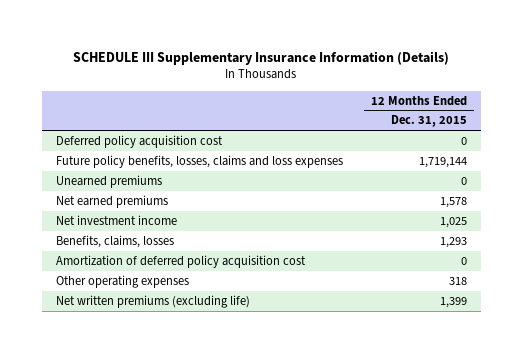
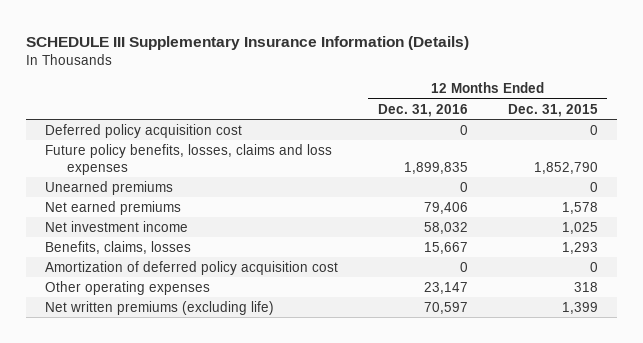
- | 12 Months Ended Dec. 31, 2015
+ | 12 Months Ended Dec. 31, 2016 | 12 Months Ended Dec. 31, 2015
- Future policy benefits, losses, claims and loss expenses | 1,719,144
+ Future policy benefits, losses, claims and loss expenses | 1,899,835 | 1,852,790

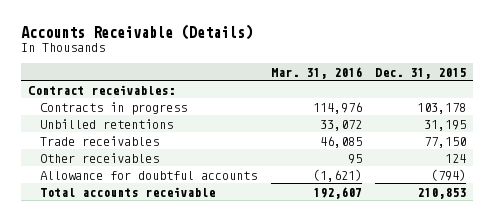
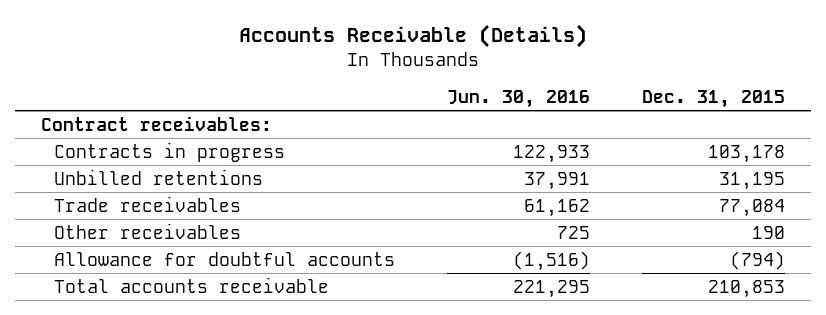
- | Mar. 31, 2016 | Dec. 31, 2015
+ | Jun. 30, 2016 | Dec. 31, 2015
- Trade receivables | 46,085 | 77,150
- Other receivables | 95 | 124
+ Trade receivables | 61,162 | 77,084
+ Other receivables | 725 | 190

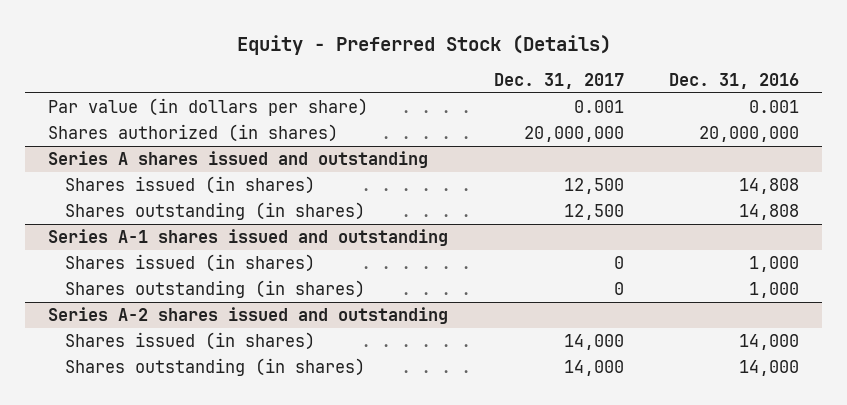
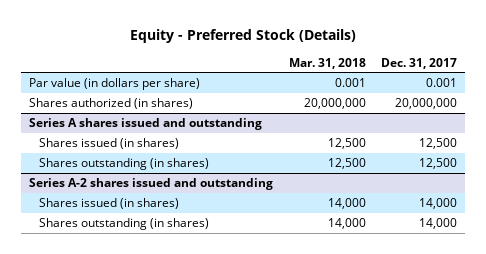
- | Dec. 31, 2017 | Dec. 31, 2016
+ | Mar. 31, 2018 | Dec. 31, 2017
- Series A-1 shares issued and outstanding
- Shares issued (in shares) | 0 | 1,000
- Shares outstanding (in shares) | 0 | 1,000

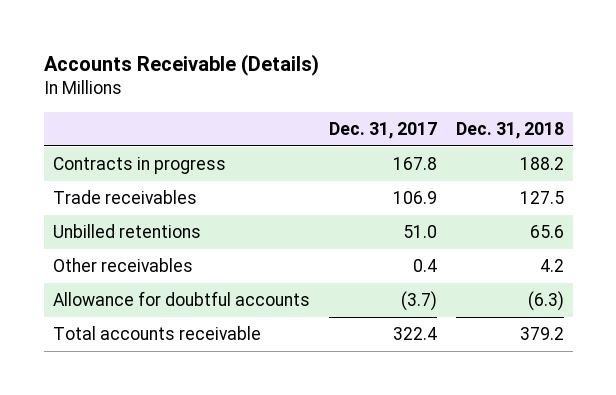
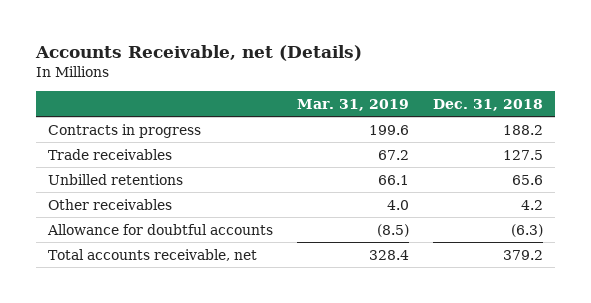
- Accounts Receivable (Details)
+ Accounts Receivable, net (Details)
- | Dec. 31, 2017 | Dec. 31, 2018
+ | Mar. 31, 2019 | Dec. 31, 2018
- Total accounts receivable | 322.4 | 379.2
+ Total accounts receivable, net | 328.4 | 379.2

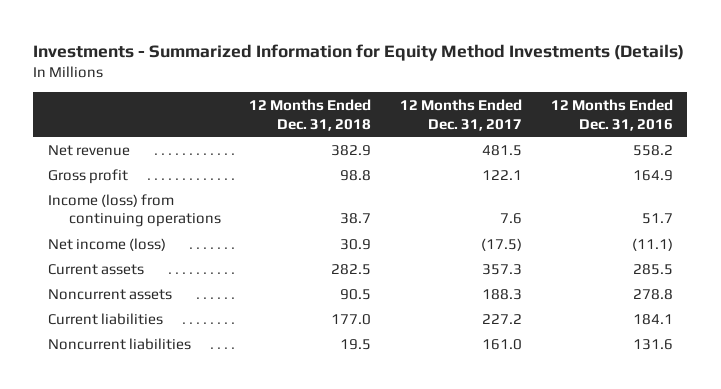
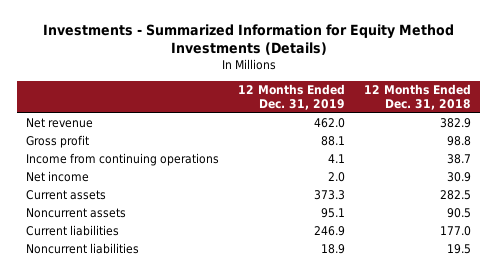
- | 12 Months Ended Dec. 31, 2018 | 12 Months Ended Dec. 31, 2017 | 12 Months Ended Dec. 31, 2016
+ | 12 Months Ended Dec. 31, 2019 | 12 Months Ended Dec. 31, 2018
- Income (loss) from continuing operations | 38.7 | 7.6 | 51.7
- Net income (loss) | 30.9 | (17.5) | (11.1)
+ Income from continuing operations | 4.1 | 38.7
+ Net income | 2.0 | 30.9

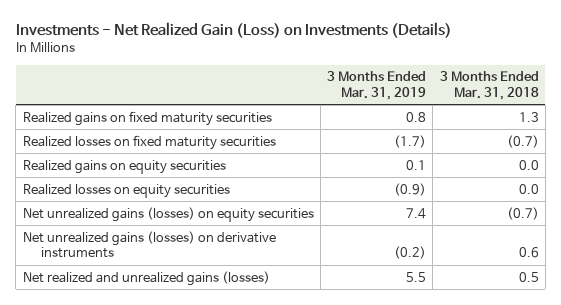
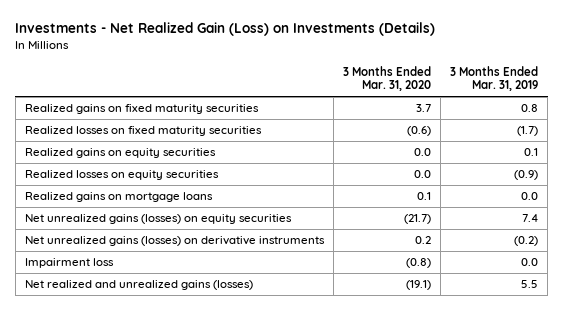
- | 3 Months Ended Mar. 31, 2019 | 3 Months Ended Mar. 31, 2018
+ | 3 Months Ended Mar. 31, 2020 | 3 Months Ended Mar. 31, 2019
+ Realized gains on mortgage loans | 0.1 | 0.0
+ Impairment loss | (0.8) | 0.0

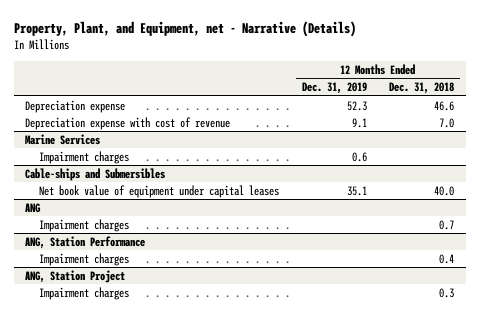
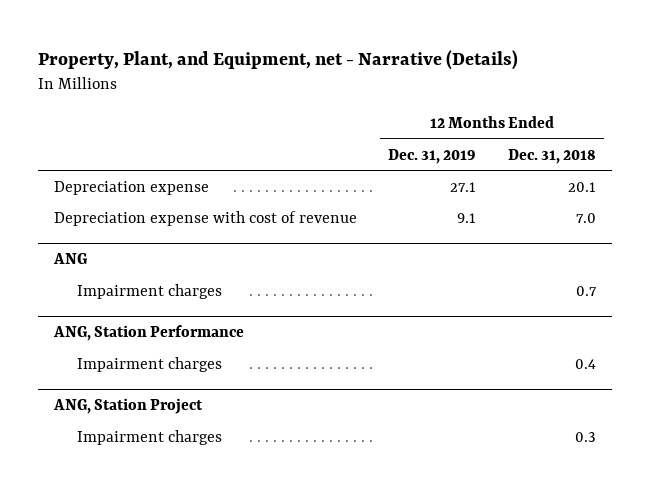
- Depreciation expense | 52.3 | 46.6
+ Depreciation expense | 27.1 | 20.1
- Marine Services
- Impairment charges | 0.6 |
- Cable-ships and Submersibles
- Net book value of equipment under capital leases | 35.1 | 40.0

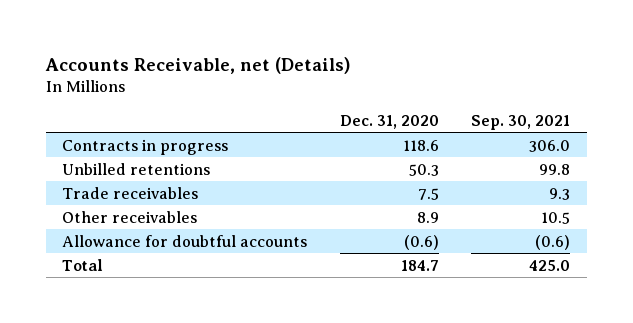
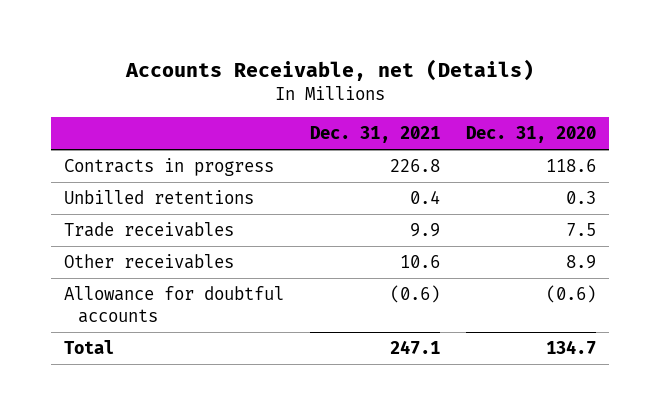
- | Dec. 31, 2020 | Sep. 30, 2021
+ | Dec. 31, 2021 | Dec. 31, 2020
- Unbilled retentions | 50.3 | 99.8
+ Unbilled retentions | 0.4 | 0.3
- Total | 184.7 | 425.0
+ Total | 247.1 | 134.7

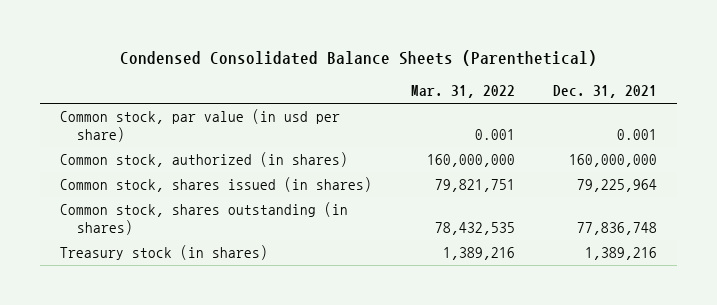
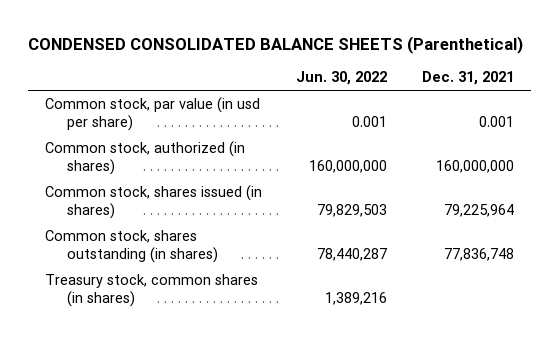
- Condensed Consolidated Balance Sheets (Parenthetical)
+ CONDENSED CONSOLIDATED BALANCE SHEETS (Parenthetical)
- | Mar. 31, 2022 | Dec. 31, 2021
+ | Jun. 30, 2022 | Dec. 31, 2021
- Treasury stock (in shares) | 1,389,216 | 1,389,216
+ Treasury stock, common shares (in shares) | 1,389,216 |

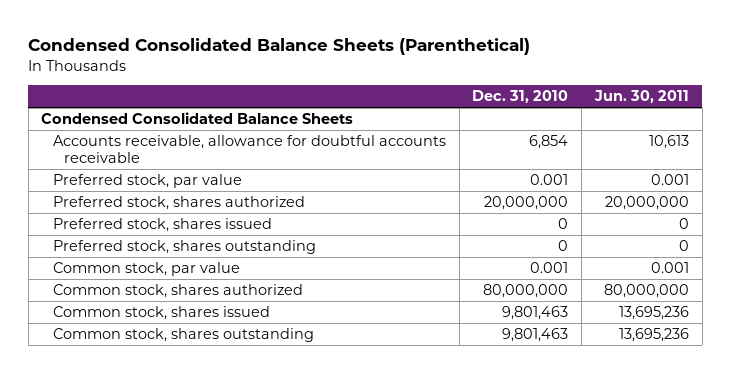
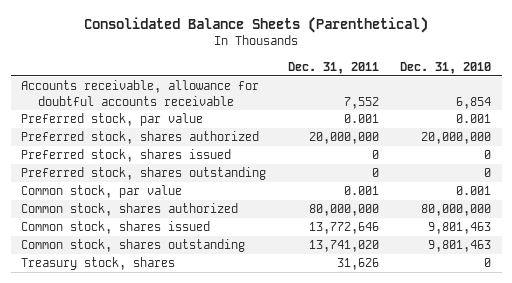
- Condensed Consolidated Balance Sheets (Parenthetical)
+ Consolidated Balance Sheets (Parenthetical)
- | Dec. 31, 2010 | Jun. 30, 2011
+ | Dec. 31, 2011 | Dec. 31, 2010
- Condensed Consolidated Balance Sheets
+ Treasury stock, shares | 31,626 | 0

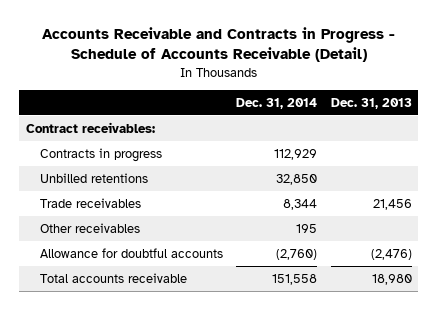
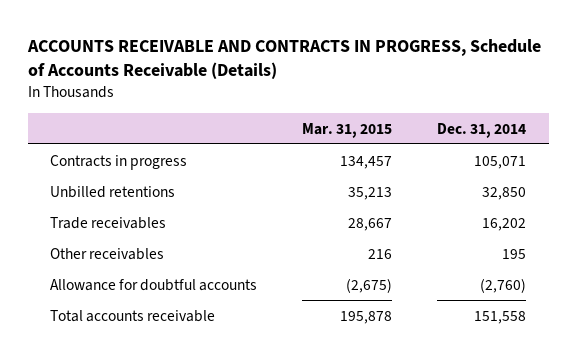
- Accounts Receivable and Contracts in Progress - Schedule of Accounts Receivable (Detail)
+ ACCOUNTS RECEIVABLE AND CONTRACTS IN PROGRESS, Schedule of Accounts Receivable (Details)
- | Dec. 31, 2014 | Dec. 31, 2013
+ | Mar. 31, 2015 | Dec. 31, 2014
- Contract receivables:
- Contracts in progress | 112,929 |
+ Contracts in progress | 134,457 | 105,071
- Trade receivables | 8,344 | 21,456
+ Trade receivables | 28,667 | 16,202

